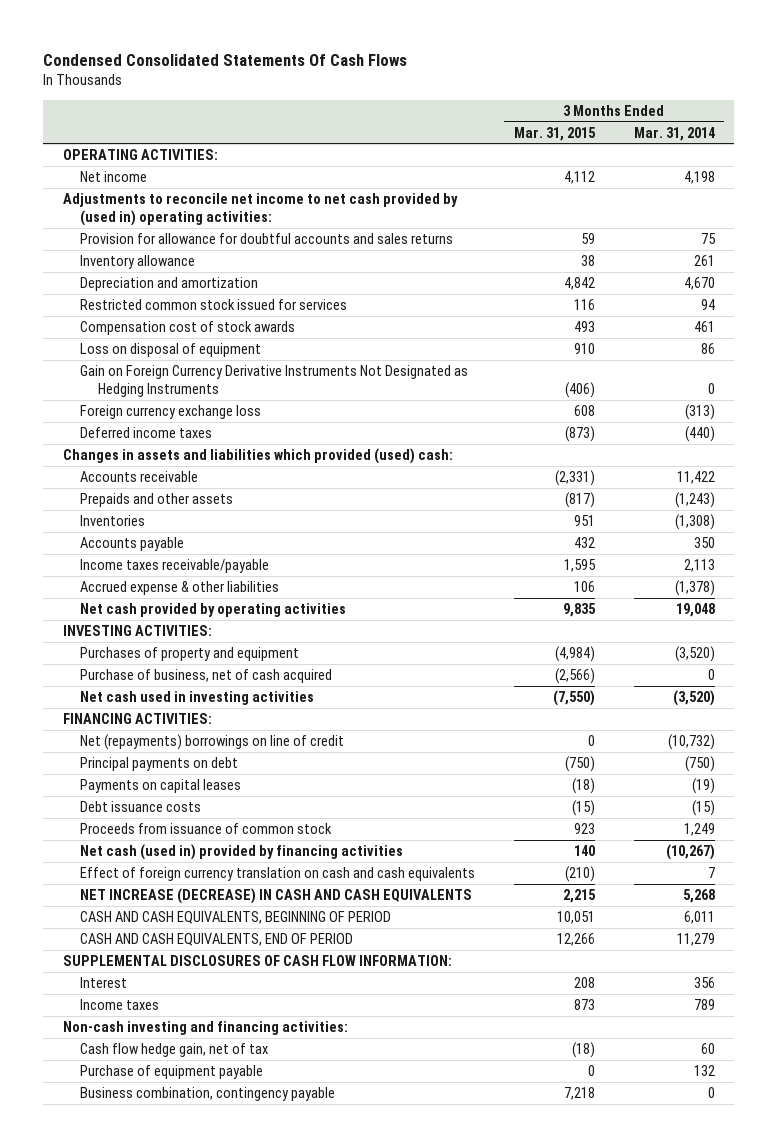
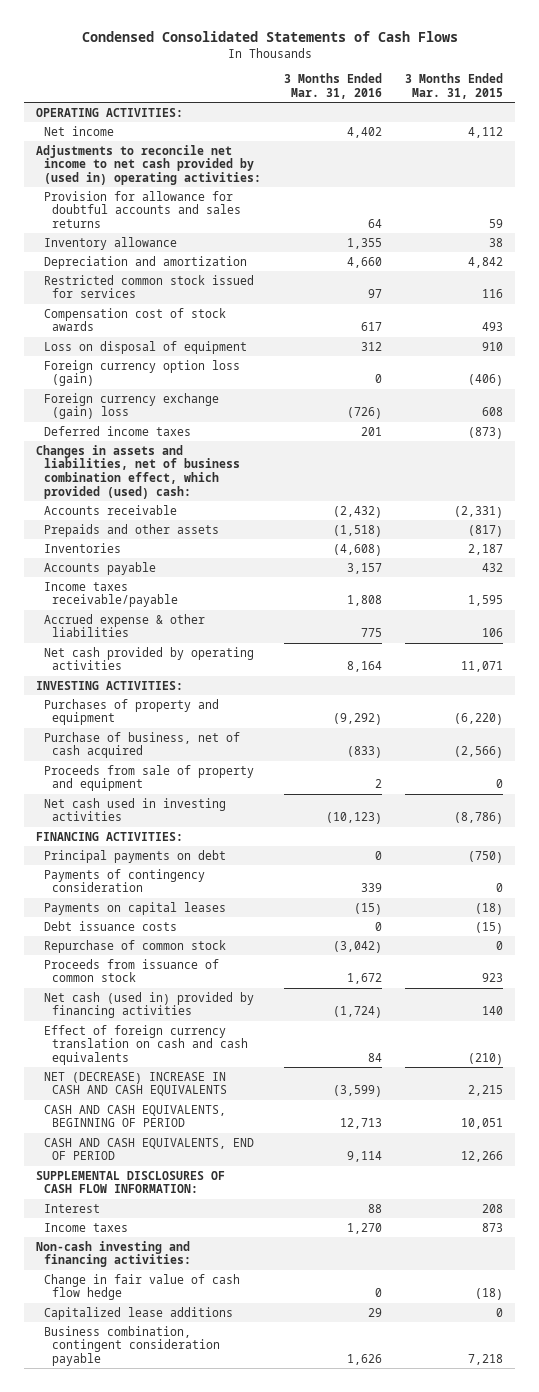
- Condensed Consolidated Statements Of Cash Flows
+ Condensed Consolidated Statements of Cash Flows
- | 3 Months Ended Mar. 31, 2015 | 3 Months Ended Mar. 31, 2014
+ | 3 Months Ended Mar. 31, 2016 | 3 Months Ended Mar. 31, 2015
- Gain on Foreign Currency Derivative Instruments Not Designated as Hedging Instruments | (406) | 0
- Foreign currency exchange loss | 608 | (313)
+ Foreign currency option loss (gain) | 0 | (406)
+ Foreign currency exchange (gain) loss | (726) | 608
- Changes in assets and liabilities which provided (used) cash:
+ Changes in assets and liabilities, net of business combination effect, which provided (used) cash:
- Inventories | 951 | (1,308)
+ Inventories | (4,608) | 2,187
- Net cash provided by operating activities | 9,835 | 19,048
+ Net cash provided by operating activities | 8,164 | 11,071
- Purchases of property and equipment | (4,984) | (3,520)
+ Purchases of property and equipment | (9,292) | (6,220)
- Net cash used in investing activities | (7,550) | (3,520)
+ Proceeds from sale of property and equipment | 2 | 0
+ Net cash used in investing activities | (10,123) | (8,786)
- Net (repayments) borrowings on line of credit | 0 | (10,732)
+ Payments of contingency consideration | 339 | 0
+ Repurchase of common stock | (3,042) | 0
- NET INCREASE (DECREASE) IN CASH AND CASH EQUIVALENTS | 2,215 | 5,268
+ NET (DECREASE) INCREASE IN CASH AND CASH EQUIVALENTS | (3,599) | 2,215
- Cash flow hedge gain, net of tax | (18) | 60
- Purchase of equipment payable | 0 | 132
- Business combination, contingency payable | 7,218 | 0
+ Change in fair value of cash flow hedge | 0 | (18)
+ Capitalized lease additions | 29 | 0
+ Business combination, contingent consideration payable | 1,626 | 7,218

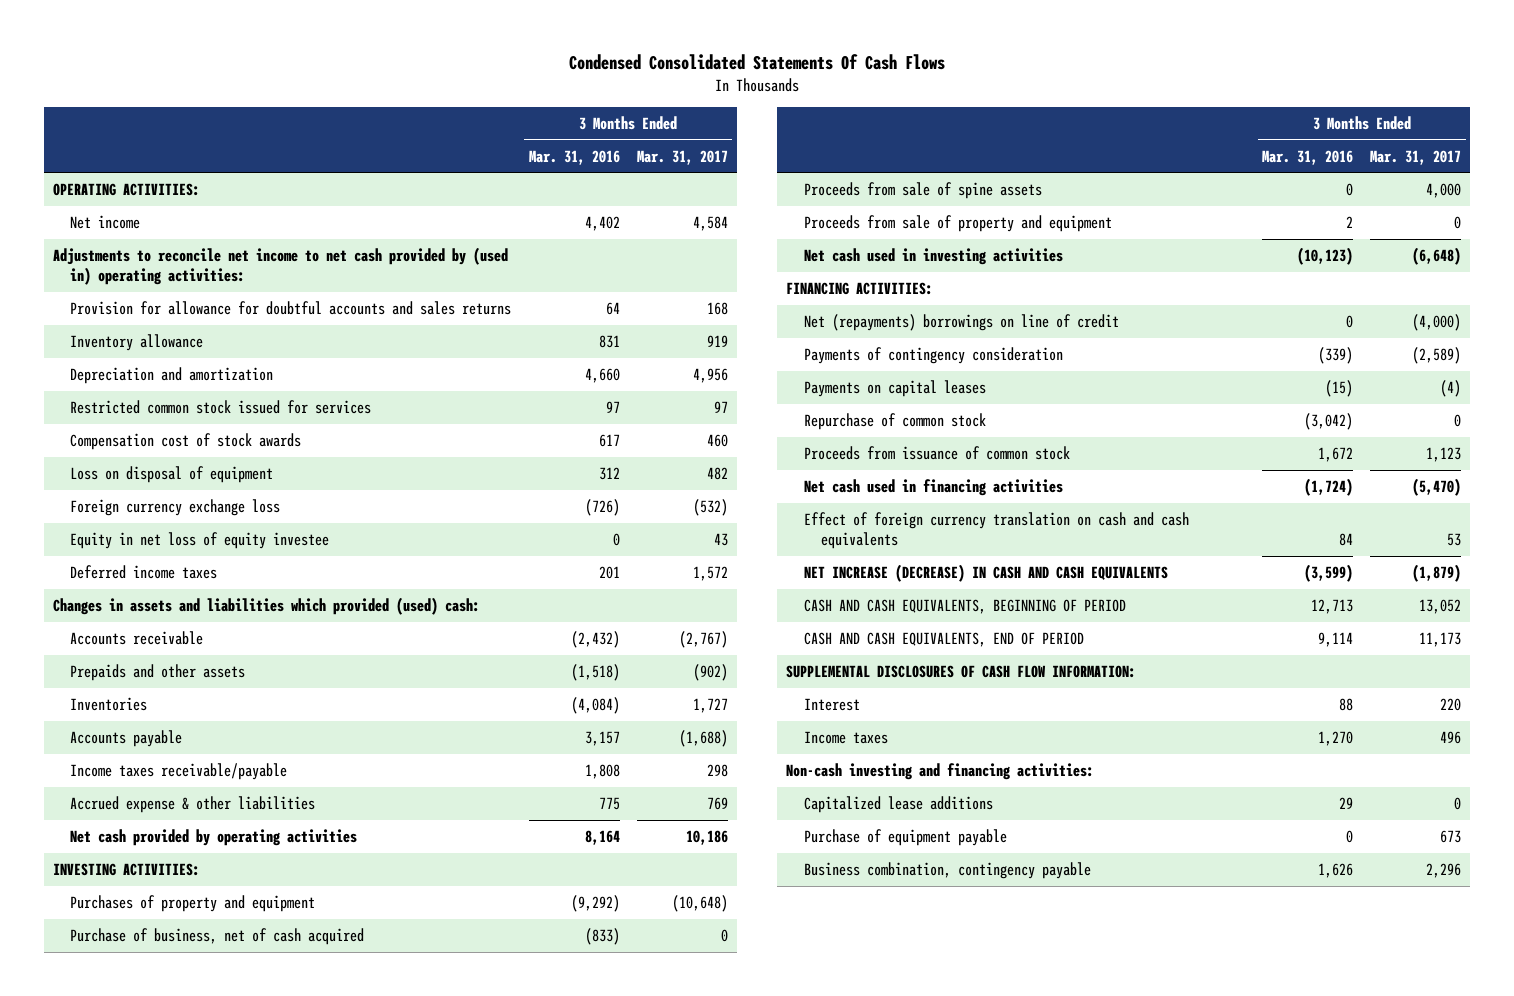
- Condensed Consolidated Statements of Cash Flows
+ Condensed Consolidated Statements Of Cash Flows
- | 3 Months Ended Mar. 31, 2016 | 3 Months Ended Mar. 31, 2015
+ | 3 Months Ended Mar. 31, 2016 | 3 Months Ended Mar. 31, 2017
- Inventory allowance | 1,355 | 38
+ Inventory allowance | 831 | 919
- Foreign currency option loss (gain) | 0 | (406)
- Foreign currency exchange (gain) loss | (726) | 608
+ Foreign currency exchange loss | (726) | (532)
+ Equity in net loss of equity investee | 0 | 43
- Changes in assets and liabilities, net of business combination effect, which provided (used) cash:
+ Changes in assets and liabilities which provided (used) cash:
- Inventories | (4,608) | 2,187
+ Inventories | (4,084) | 1,727
+ Proceeds from sale of spine assets | 0 | 4,000
- Principal payments on debt | 0 | (750)
- Payments of contingency consideration | 339 | 0
+ Net (repayments) borrowings on line of credit | 0 | (4,000)
+ Payments of contingency consideration | (339) | (2,589)
- Debt issuance costs | 0 | (15)
- Net cash (used in) provided by financing activities | (1,724) | 140
+ Net cash used in financing activities | (1,724) | (5,470)
- NET (DECREASE) INCREASE IN CASH AND CASH EQUIVALENTS | (3,599) | 2,215
+ NET INCREASE (DECREASE) IN CASH AND CASH EQUIVALENTS | (3,599) | (1,879)
- Change in fair value of cash flow hedge | 0 | (18)
- Business combination, contingent consideration payable | 1,626 | 7,218
+ Purchase of equipment payable | 0 | 673
+ Business combination, contingency payable | 1,626 | 2,296

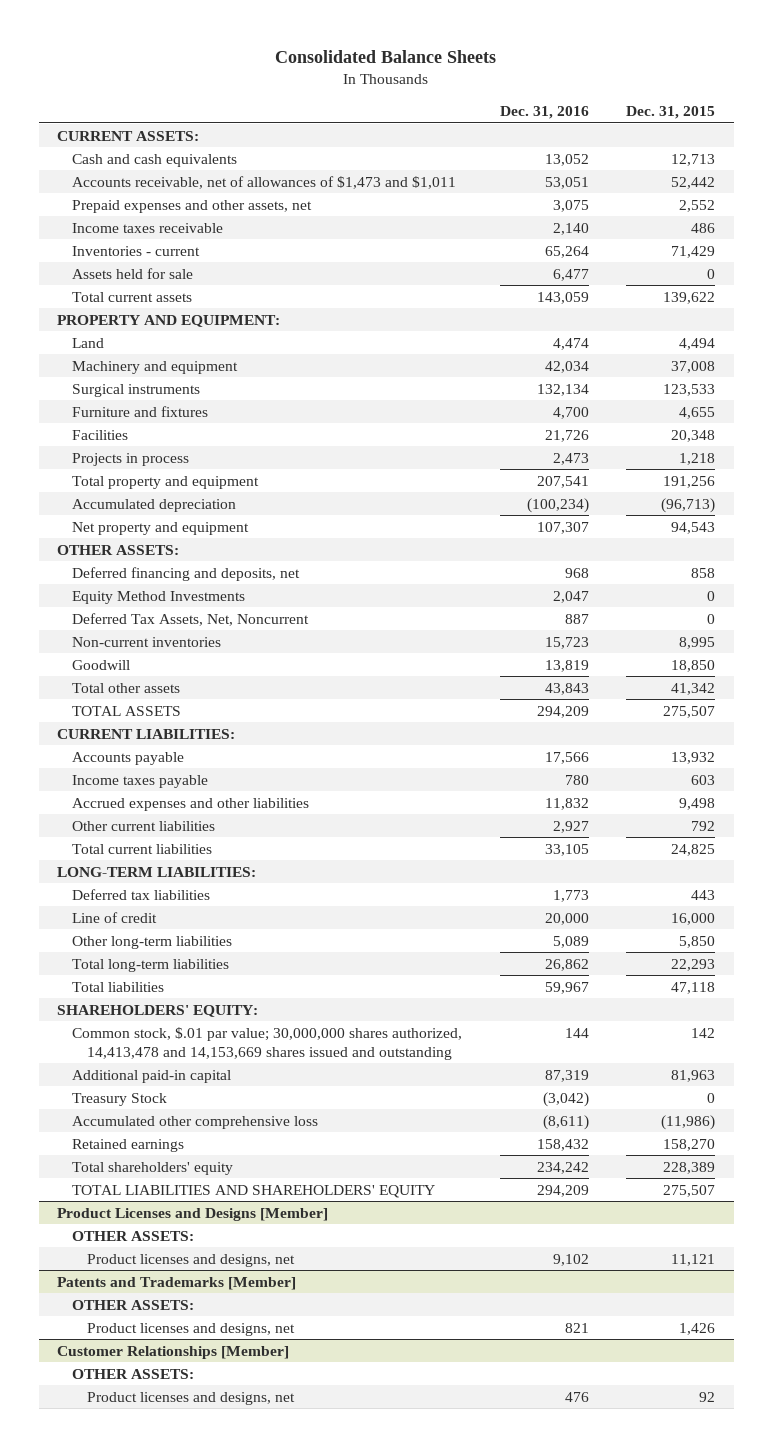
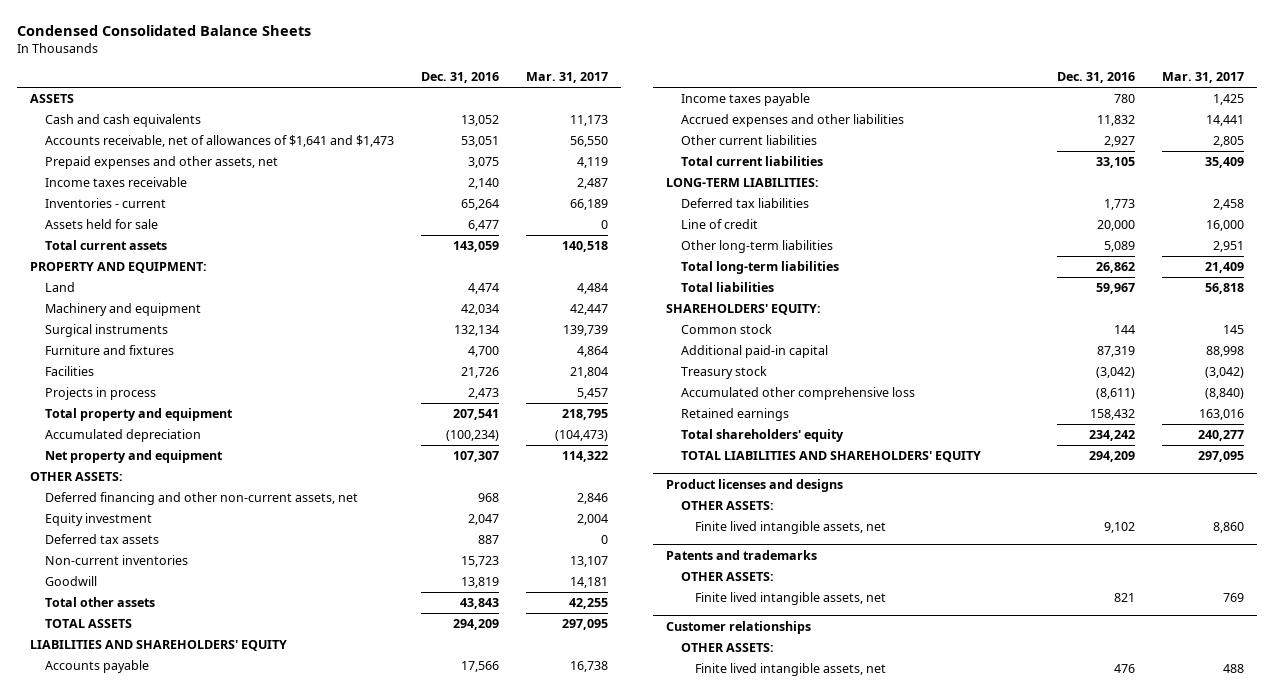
- Consolidated Balance Sheets
+ Condensed Consolidated Balance Sheets
- | Dec. 31, 2016 | Dec. 31, 2015
+ | Dec. 31, 2016 | Mar. 31, 2017
- CURRENT ASSETS:
+ ASSETS
- Accounts receivable, net of allowances of $1,473 and $1,011 | 53,051 | 52,442
+ Accounts receivable, net of allowances of $1,641 and $1,473 | 53,051 | 56,550
- Deferred financing and deposits, net | 968 | 858
- Equity Method Investments | 2,047 | 0
- Deferred Tax Assets, Net, Noncurrent | 887 | 0
+ Deferred financing and other non-current assets, net | 968 | 2,846
+ Equity investment | 2,047 | 2,004
+ Deferred tax assets | 887 | 0
- CURRENT LIABILITIES:
+ LIABILITIES AND SHAREHOLDERS' EQUITY
- Common stock, $.01 par value; 30,000,000 shares authorized, 14,413,478 and 14,153,669 shares issued and outstanding | 144 | 142
+ Common stock | 144 | 145
- Treasury Stock | (3,042) | 0
+ Treasury stock | (3,042) | (3,042)
- Product Licenses and Designs [Member]
+ Product licenses and designs
- Product licenses and designs, net | 9,102 | 11,121
- Patents and Trademarks [Member]
+ Finite lived intangible assets, net | 9,102 | 8,860
+ Patents and trademarks
- Product licenses and designs, net | 821 | 1,426
- Customer Relationships [Member]
+ Finite lived intangible assets, net | 821 | 769
+ Customer relationships
- Product licenses and designs, net | 476 | 92
+ Finite lived intangible assets, net | 476 | 488

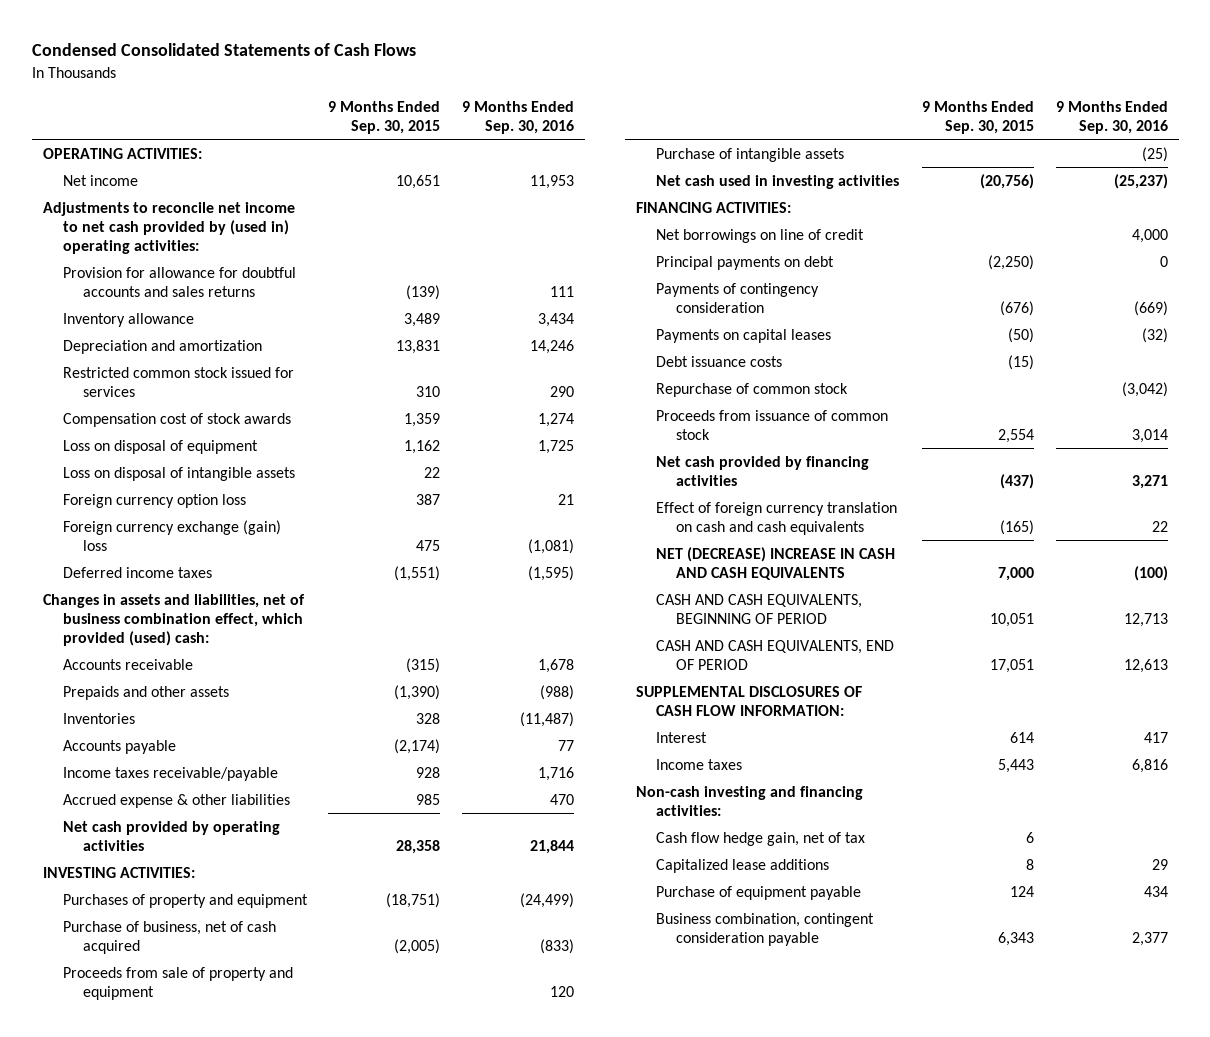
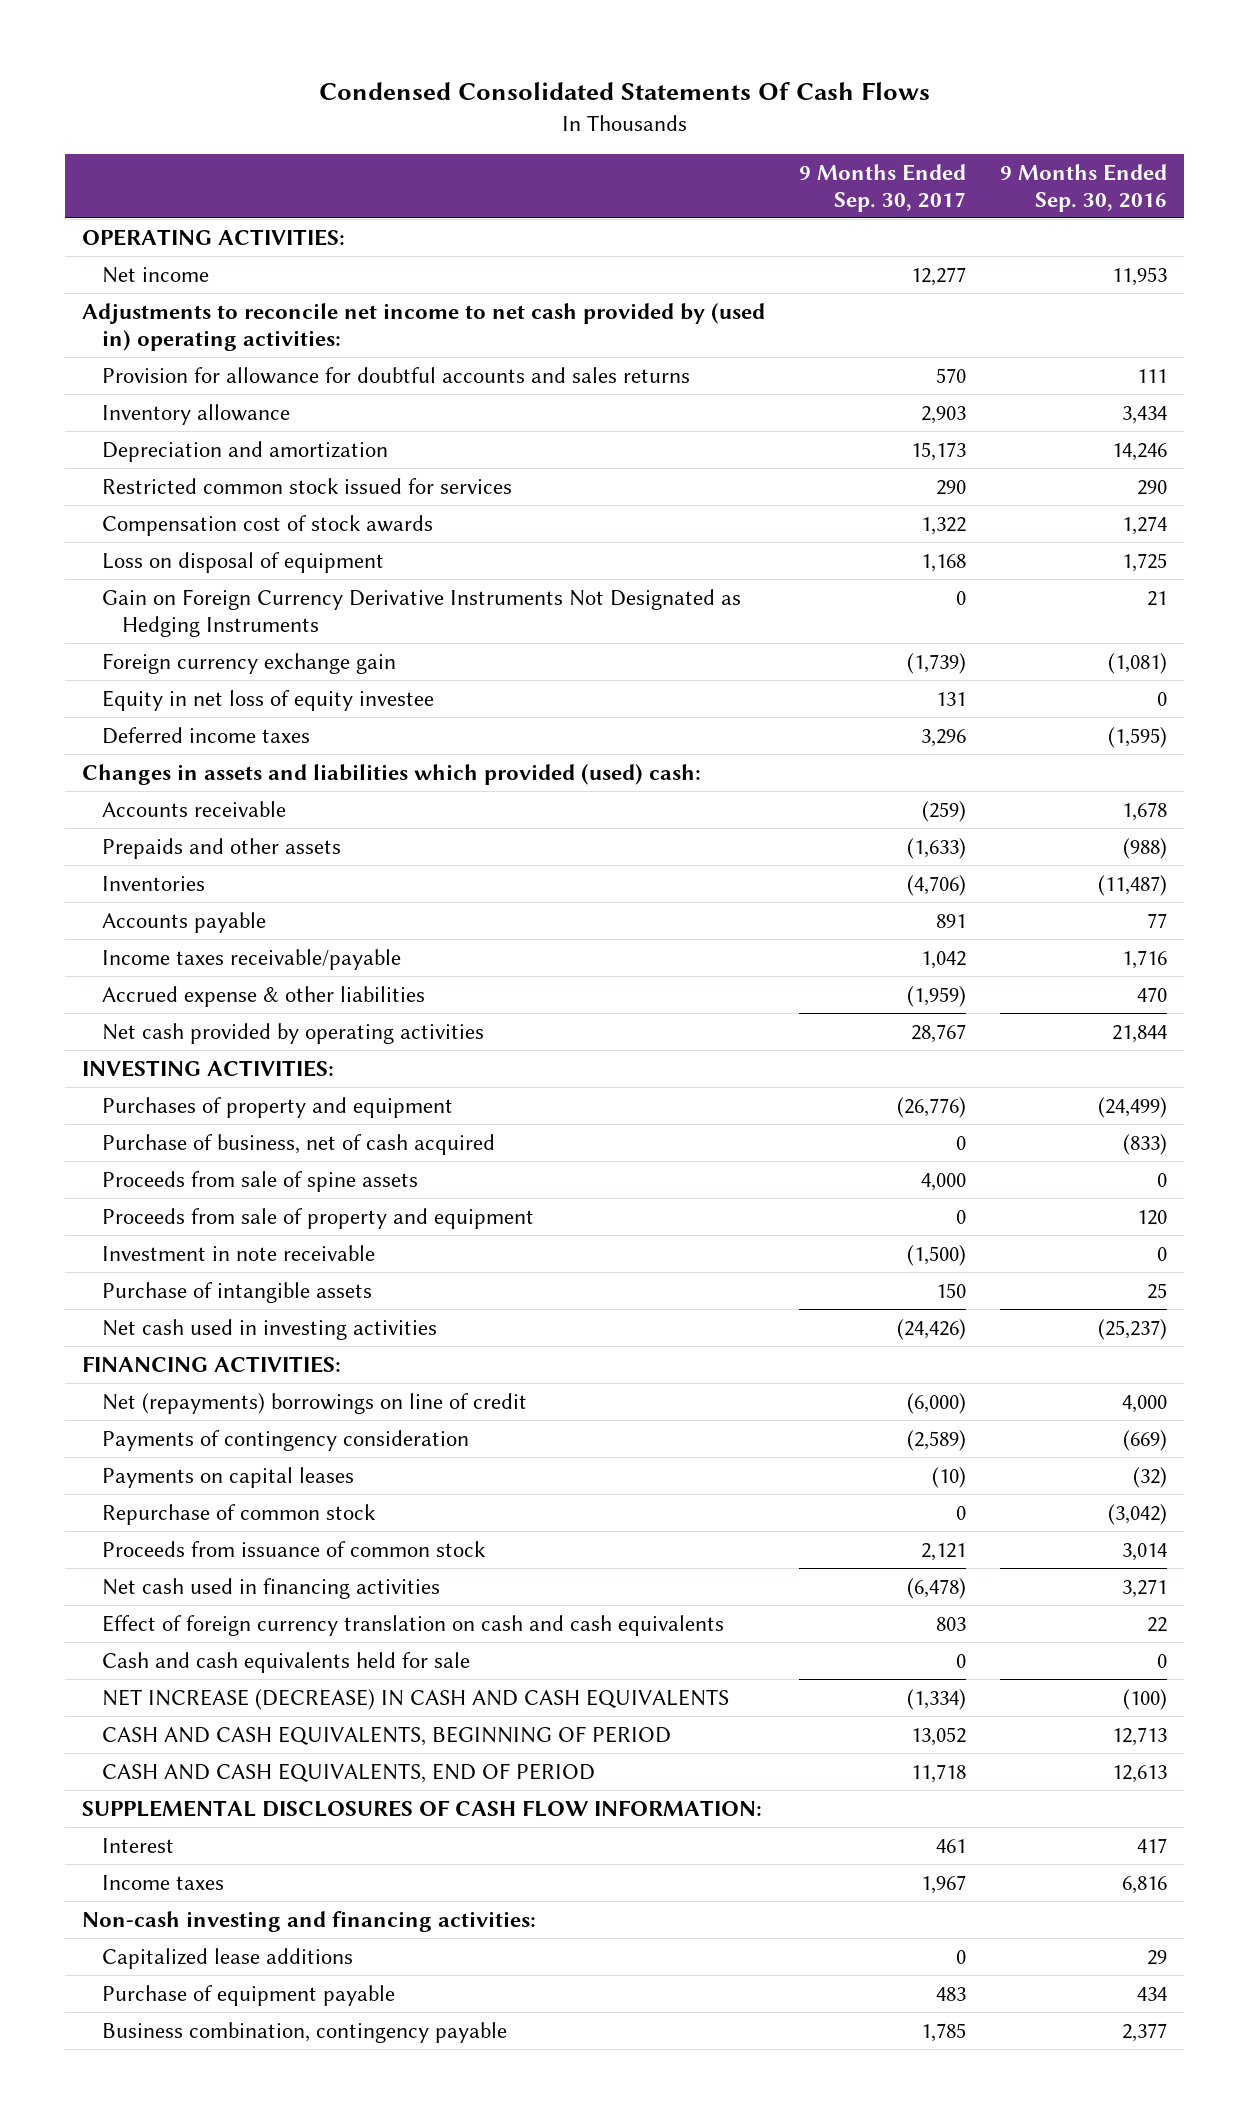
- Condensed Consolidated Statements of Cash Flows
+ Condensed Consolidated Statements Of Cash Flows
- | 9 Months Ended Sep. 30, 2015 | 9 Months Ended Sep. 30, 2016
+ | 9 Months Ended Sep. 30, 2017 | 9 Months Ended Sep. 30, 2016
- Loss on disposal of intangible assets | 22 |
- Foreign currency option loss | 387 | 21
- Foreign currency exchange (gain) loss | 475 | (1,081)
+ Gain on Foreign Currency Derivative Instruments Not Designated as Hedging Instruments | 0 | 21
+ Foreign currency exchange gain | (1,739) | (1,081)
+ Equity in net loss of equity investee | 131 | 0
- Changes in assets and liabilities, net of business combination effect, which provided (used) cash:
+ Changes in assets and liabilities which provided (used) cash:
+ Proceeds from sale of spine assets | 4,000 | 0
- Purchase of intangible assets | | (25)
+ Investment in note receivable | (1,500) | 0
+ Purchase of intangible assets | 150 | 25
- Net borrowings on line of credit | | 4,000
- Principal payments on debt | (2,250) | 0
+ Net (repayments) borrowings on line of credit | (6,000) | 4,000
- Debt issuance costs | (15) |
- Net cash provided by financing activities | (437) | 3,271
+ Net cash used in financing activities | (6,478) | 3,271
- NET (DECREASE) INCREASE IN CASH AND CASH EQUIVALENTS | 7,000 | (100)
+ Cash and cash equivalents held for sale | 0 | 0
+ NET INCREASE (DECREASE) IN CASH AND CASH EQUIVALENTS | (1,334) | (100)
- Cash flow hedge gain, net of tax | 6 |
- Business combination, contingent consideration payable | 6,343 | 2,377
+ Business combination, contingency payable | 1,785 | 2,377

